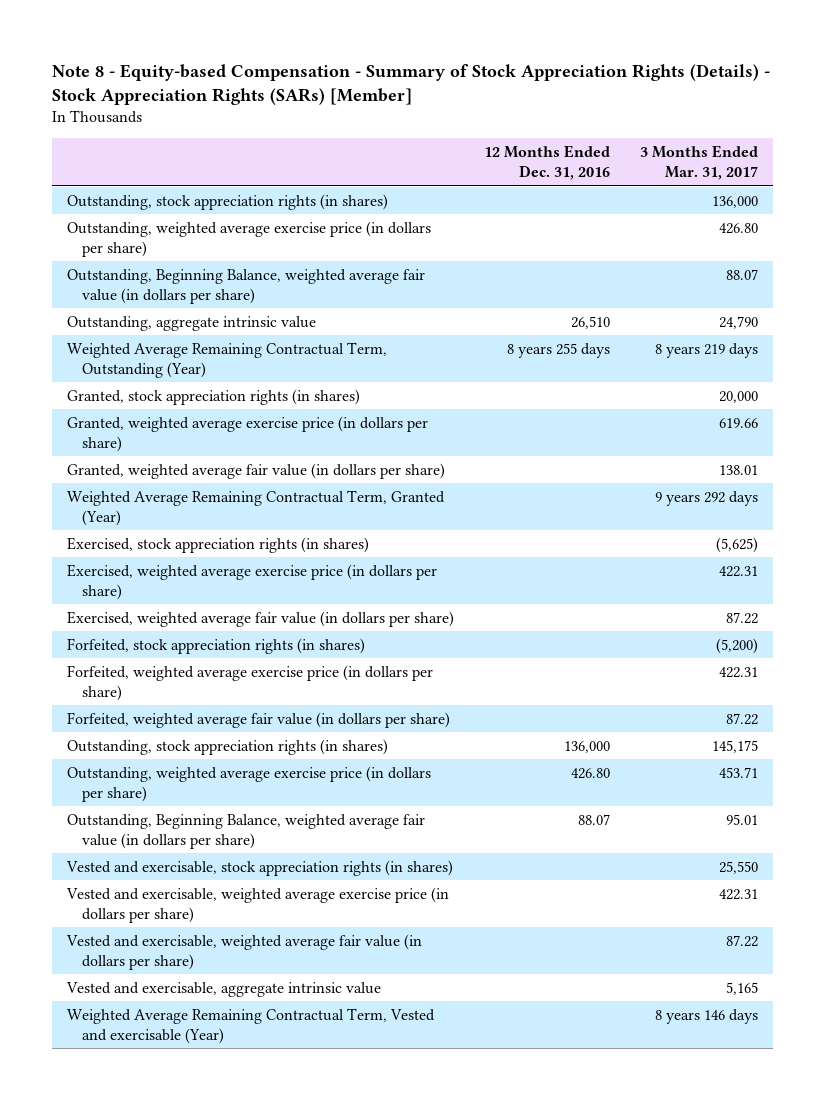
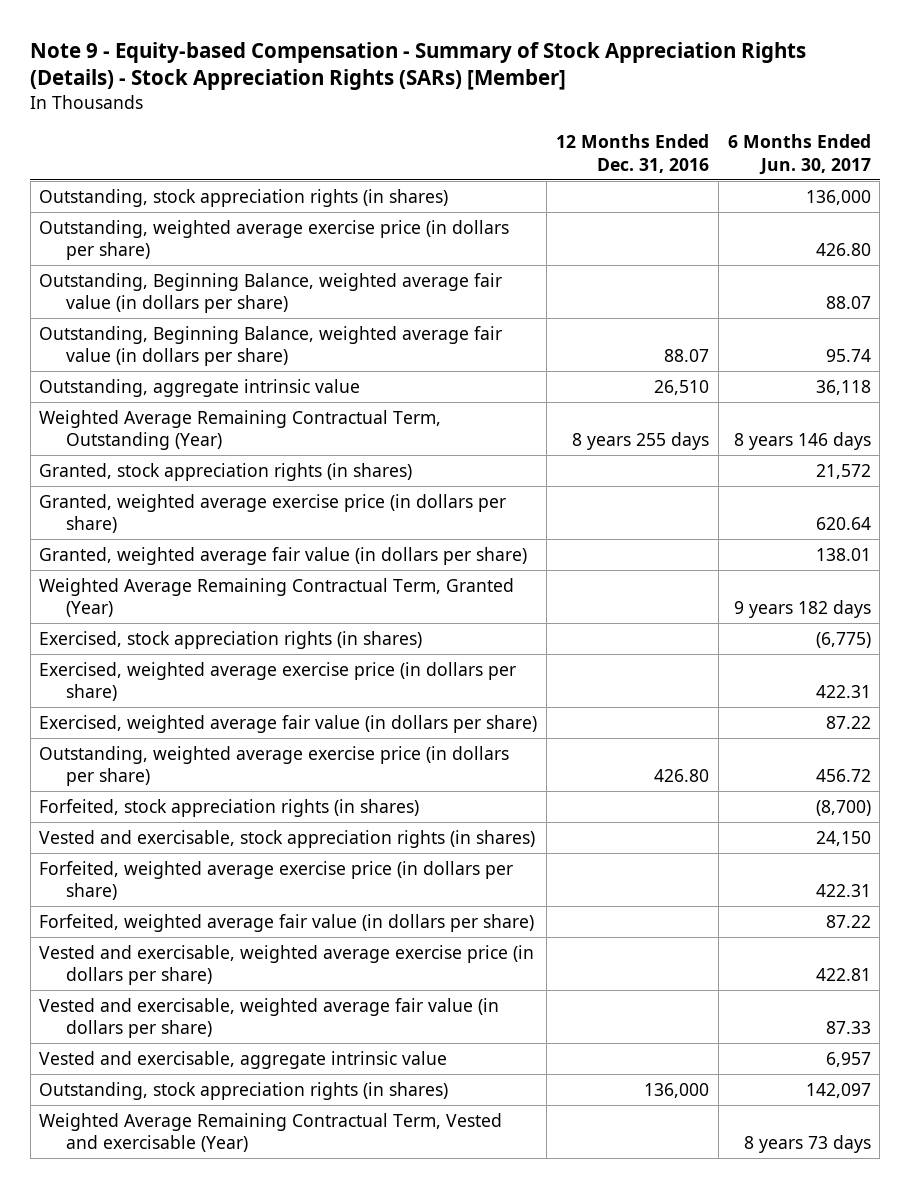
- Note 8 - Equity-based Compensation - Summary of Stock Appreciation Rights (Details) - Stock Appreciation Rights (SARs) [Member]
+ Note 9 - Equity-based Compensation - Summary of Stock Appreciation Rights (Details) - Stock Appreciation Rights (SARs) [Member]
- | 12 Months Ended Dec. 31, 2016 | 3 Months Ended Mar. 31, 2017
+ | 12 Months Ended Dec. 31, 2016 | 6 Months Ended Jun. 30, 2017
moved up: Outstanding, Beginning Balance, weighted average fair value (in dollars per share) | 88.07 | 95.74
moved up: Outstanding, weighted average exercise price (in dollars per share) | 426.80 | 456.72
moved up: Vested and exercisable, stock appreciation rights (in shares) | | 24,150
moved down: Outstanding, stock appreciation rights (in shares) | 136,000 | 142,097

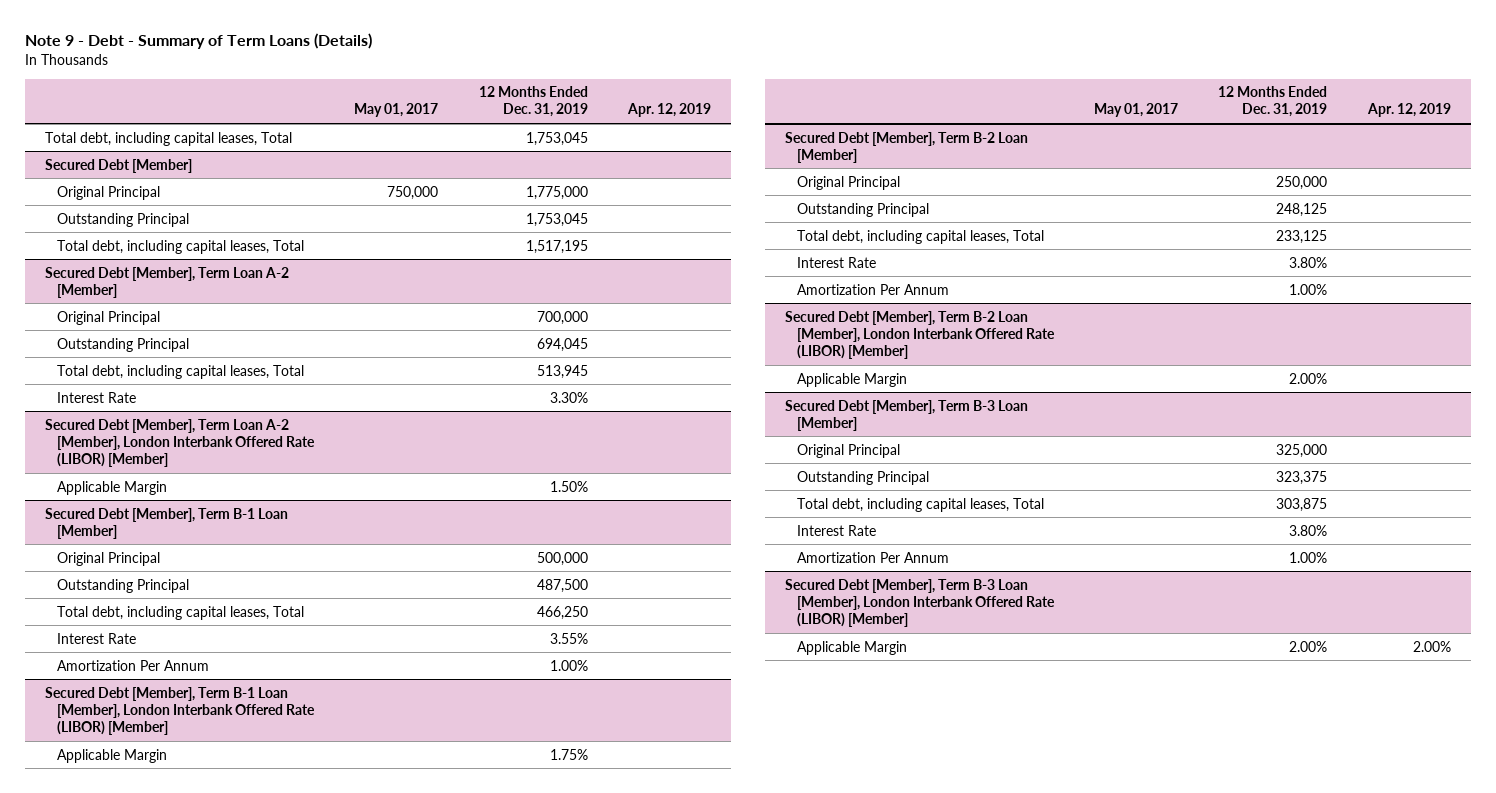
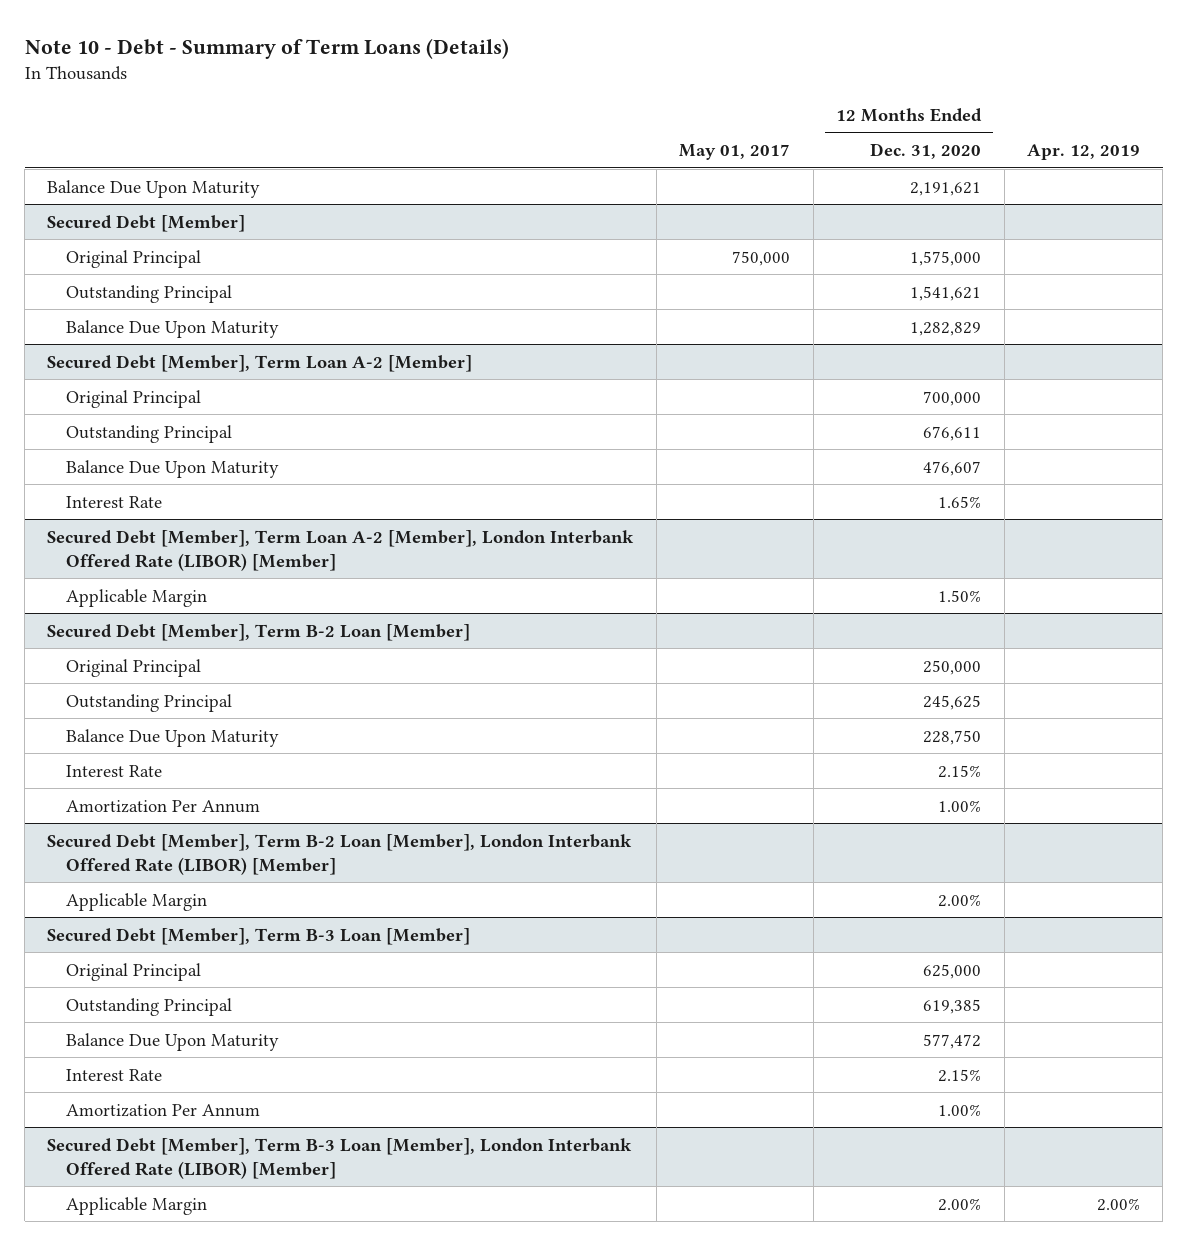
- Note 9 - Debt - Summary of Term Loans (Details)
+ Note 10 - Debt - Summary of Term Loans (Details)
- | May 01, 2017 | 12 Months Ended Dec. 31, 2019 | Apr. 12, 2019
+ | May 01, 2017 | 12 Months Ended Dec. 31, 2020 | Apr. 12, 2019
- Total debt, including capital leases, Total | | 1,753,045 |
+ Balance Due Upon Maturity | | 2,191,621 |
@ Secured Debt [Member]
- Total debt, including capital leases, Total | | 1,517,195 |
+ Balance Due Upon Maturity | | 1,282,829 |
@ Secured Debt [Member], Term Loan A-2 [Member]
- Total debt, including capital leases, Total | | 513,945 |
+ Balance Due Upon Maturity | | 476,607 |
- Secured Debt [Member], Term B-1 Loan [Member]
- Original Principal | | 500,000 |
- Outstanding Principal | | 487,500 |
- Total debt, including capital leases, Total | | 466,250 |
- Interest Rate | | 3.55% |
- Amortization Per Annum | | 1.00% |
- Secured Debt [Member], Term B-1 Loan [Member], London Interbank Offered Rate (LIBOR) [Member]
- Applicable Margin | | 1.75% |
@ Secured Debt [Member], Term B-2 Loan [Member]
- Total debt, including capital leases, Total | | 233,125 |
+ Balance Due Upon Maturity | | 228,750 |
@ Secured Debt [Member], Term B-3 Loan [Member]
- Total debt, including capital leases, Total | | 303,875 |
+ Balance Due Upon Maturity | | 577,472 |

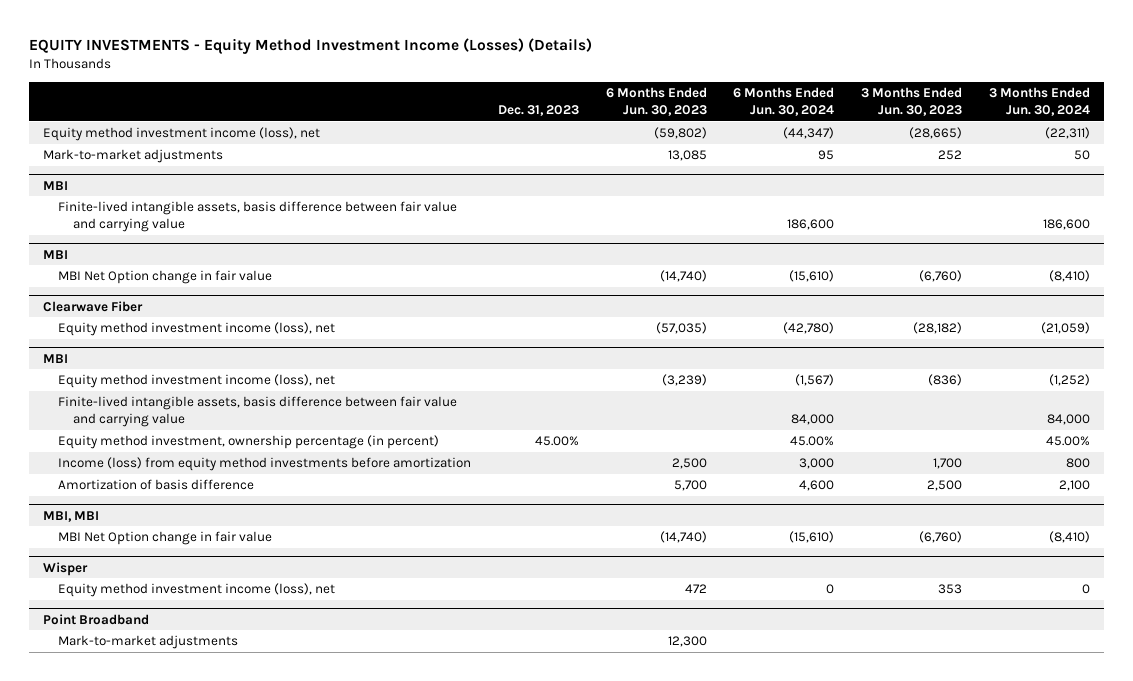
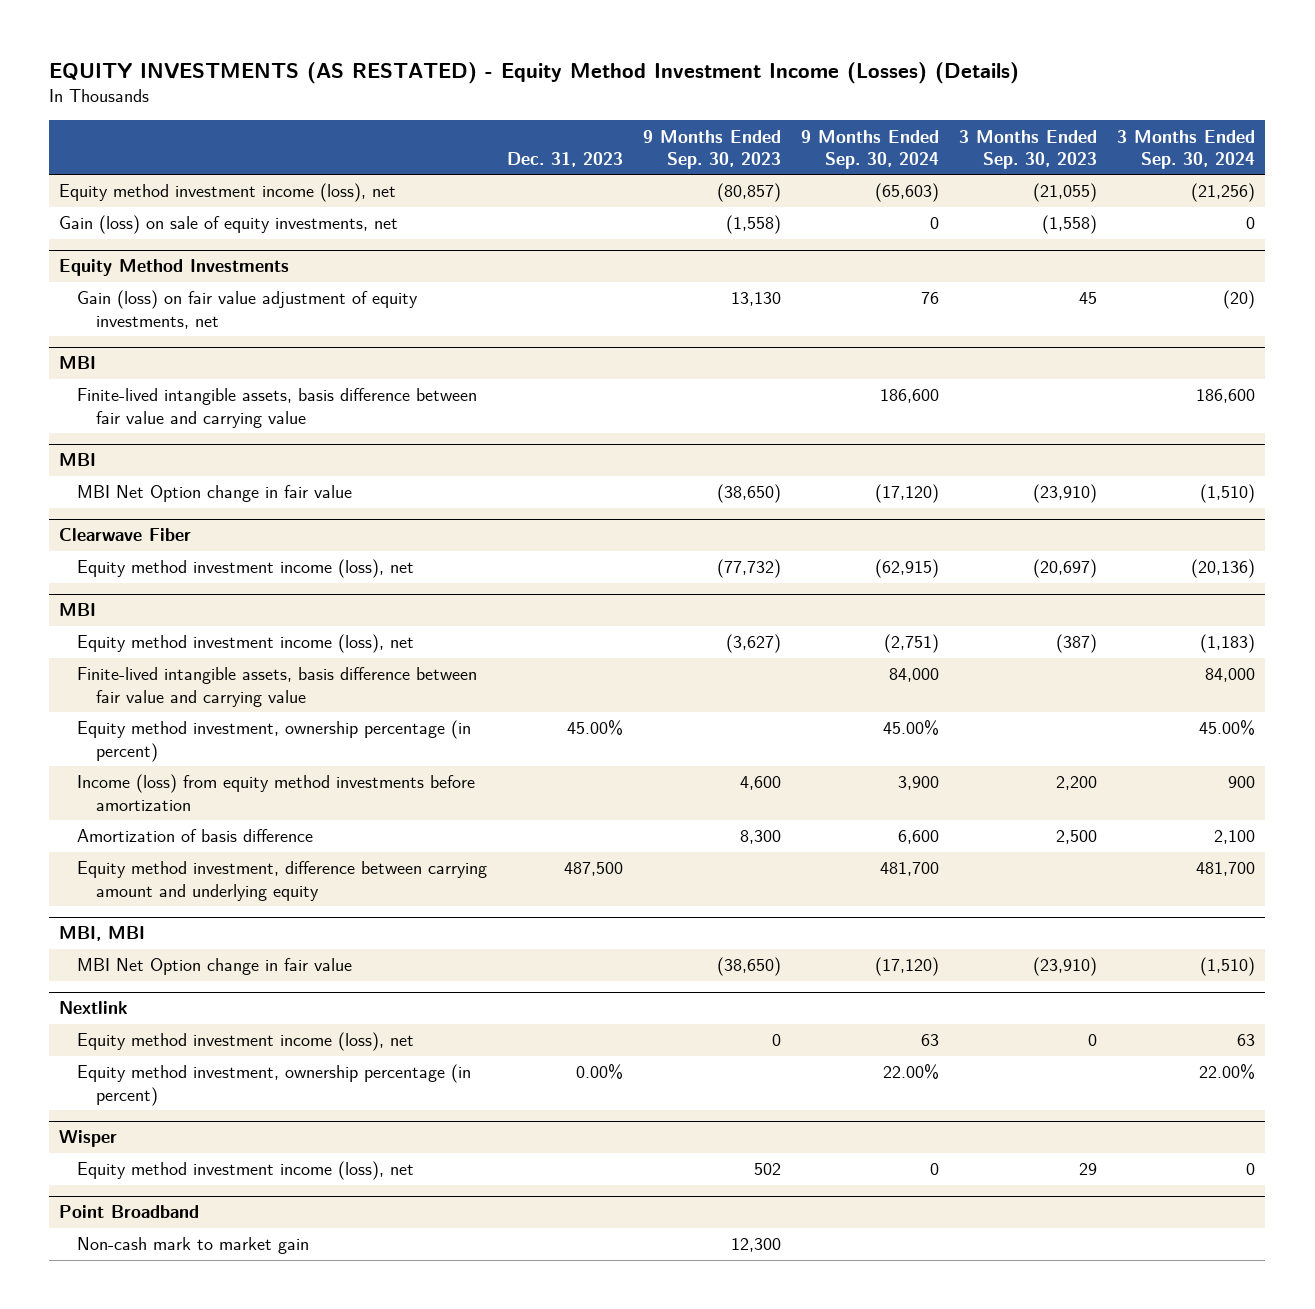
- EQUITY INVESTMENTS - Equity Method Investment Income (Losses) (Details)
+ EQUITY INVESTMENTS (AS RESTATED) - Equity Method Investment Income (Losses) (Details)
- | Dec. 31, 2023 | 6 Months Ended Jun. 30, 2023 | 6 Months Ended Jun. 30, 2024 | 3 Months Ended Jun. 30, 2023 | 3 Months Ended Jun. 30, 2024
+ | Dec. 31, 2023 | 9 Months Ended Sep. 30, 2023 | 9 Months Ended Sep. 30, 2024 | 3 Months Ended Sep. 30, 2023 | 3 Months Ended Sep. 30, 2024
- Mark-to-market adjustments | | 13,085 | 95 | 252 | 50
+ Gain (loss) on sale of equity investments, net | | (1,558) | 0 | (1,558) | 0
+ Equity Method Investments
+ Gain (loss) on fair value adjustment of equity investments, net | | 13,130 | 76 | 45 | (20)
@ MBI
+ Equity method investment, difference between carrying amount and underlying equity | 487,500 | | 481,700 | | 481,700
+ Nextlink
+ Equity method investment income (loss), net | | 0 | 63 | 0 | 63
+ Equity method investment, ownership percentage (in percent) | 0.00% | | 22.00% | | 22.00%
@ Point Broadband
- Mark-to-market adjustments | | 12,300 | | |
+ Non-cash mark to market gain | | 12,300 | | |

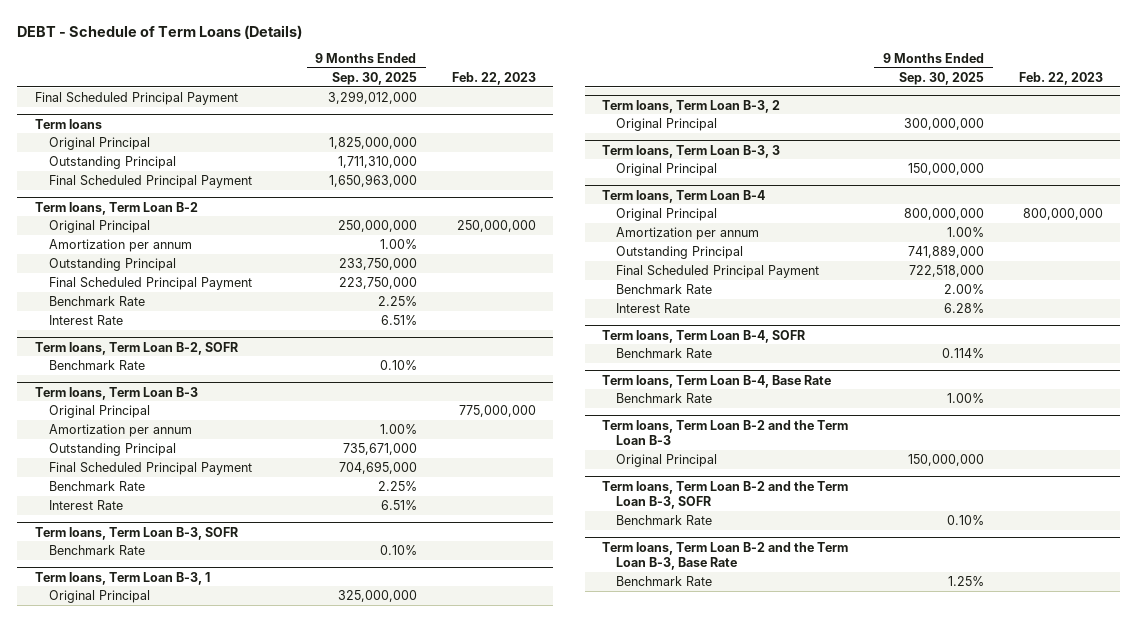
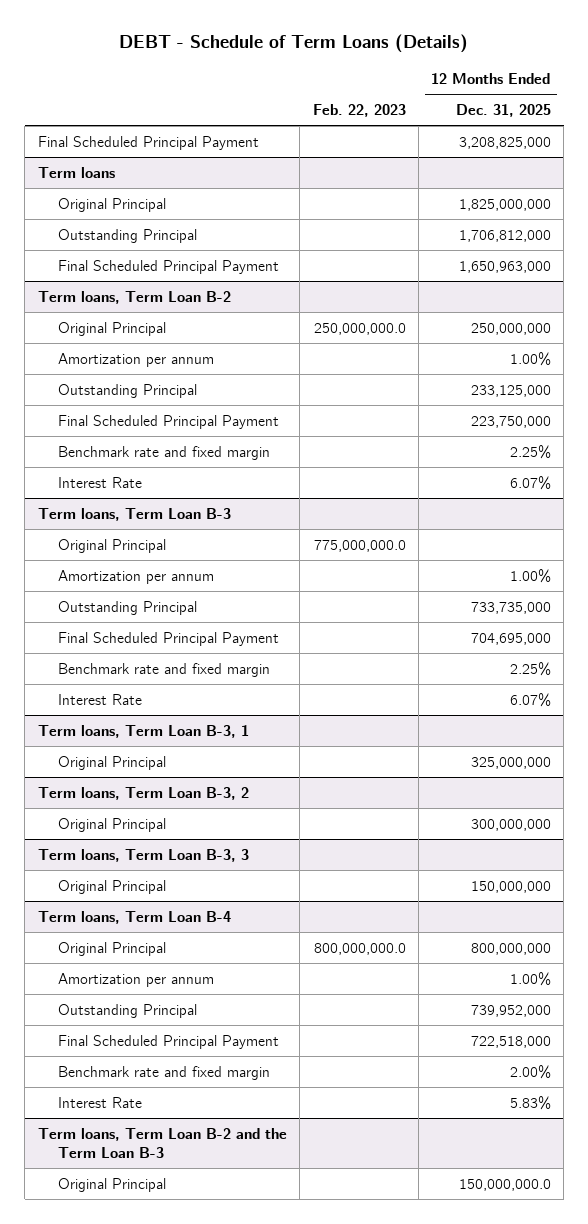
- | 9 Months Ended Sep. 30, 2025 | Feb. 22, 2023
+ | Feb. 22, 2023 | 12 Months Ended Dec. 31, 2025
@ Term loans, Term Loan B-2
- Original Principal | 250,000,000 | 250,000,000
+ Original Principal | 250,000,000.0 | 250,000,000
- Benchmark Rate | 2.25% |
+ Benchmark rate and fixed margin | | 2.25%
- Term loans, Term Loan B-2, SOFR
- Benchmark Rate | 0.10% |
@ Term loans, Term Loan B-3
- Original Principal | | 775,000,000
+ Original Principal | 775,000,000.0 |
- Benchmark Rate | 2.25% |
+ Benchmark rate and fixed margin | | 2.25%
- Term loans, Term Loan B-3, SOFR
- Benchmark Rate | 0.10% |
@ Term loans, Term Loan B-4
- Original Principal | 800,000,000 | 800,000,000
+ Original Principal | 800,000,000.0 | 800,000,000
- Benchmark Rate | 2.00% |
+ Benchmark rate and fixed margin | | 2.00%
- Term loans, Term Loan B-4, SOFR
- Benchmark Rate | 0.114% |
- Term loans, Term Loan B-4, Base Rate
- Benchmark Rate | 1.00% |
- Term loans, Term Loan B-2 and the Term Loan B-3, SOFR
- Benchmark Rate | 0.10% |
- Term loans, Term Loan B-2 and the Term Loan B-3, Base Rate
- Benchmark Rate | 1.25% |

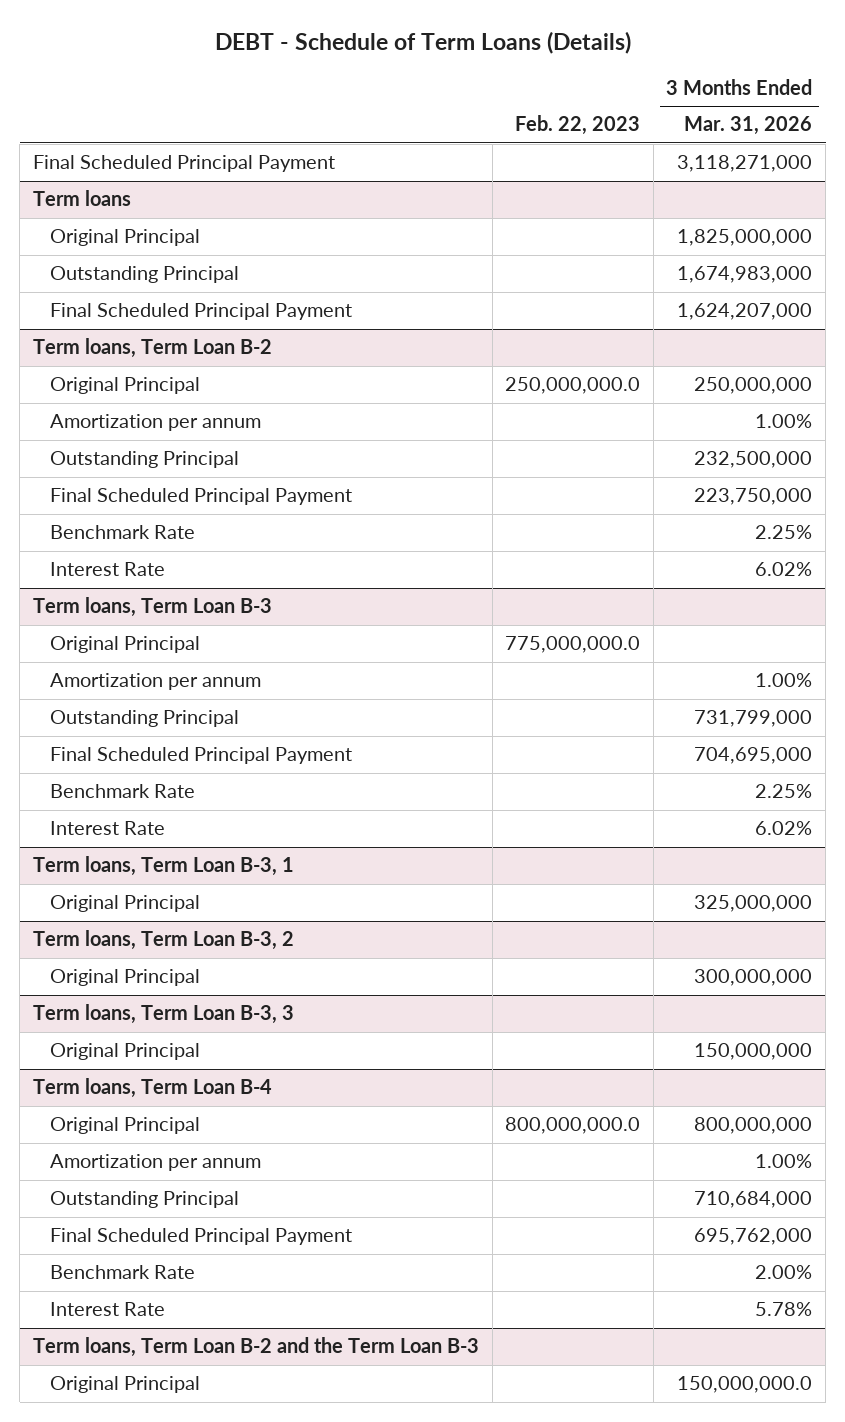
- | Feb. 22, 2023 | 12 Months Ended Dec. 31, 2025
+ | Feb. 22, 2023 | 3 Months Ended Mar. 31, 2026
@ Term loans, Term Loan B-2
- Benchmark rate and fixed margin | | 2.25%
+ Benchmark Rate | | 2.25%
@ Term loans, Term Loan B-3
- Benchmark rate and fixed margin | | 2.25%
+ Benchmark Rate | | 2.25%
@ Term loans, Term Loan B-4
- Benchmark rate and fixed margin | | 2.00%
+ Benchmark Rate | | 2.00%

